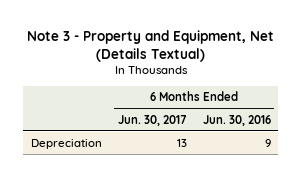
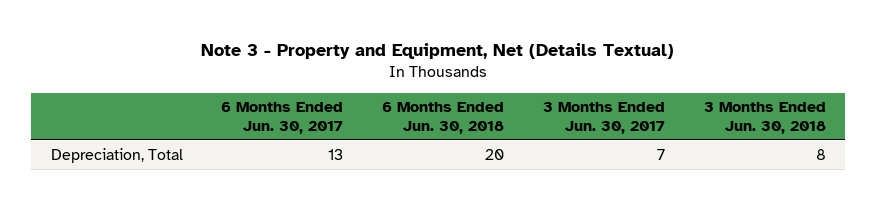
- | 6 Months Ended Jun. 30, 2017 | 6 Months Ended Jun. 30, 2016
+ | 6 Months Ended Jun. 30, 2017 | 6 Months Ended Jun. 30, 2018 | 3 Months Ended Jun. 30, 2017 | 3 Months Ended Jun. 30, 2018
- Depreciation | 13 | 9
+ Depreciation, Total | 13 | 20 | 7 | 8

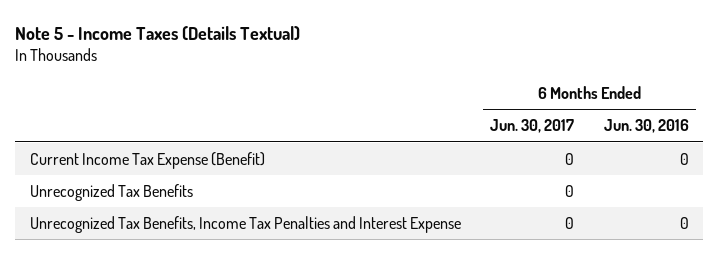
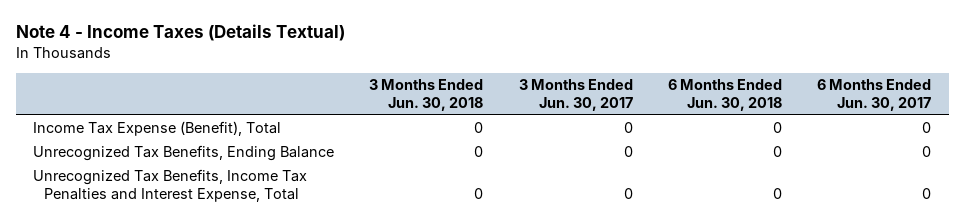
- Note 5 - Income Taxes (Details Textual)
+ Note 4 - Income Taxes (Details Textual)
- | 6 Months Ended Jun. 30, 2017 | 6 Months Ended Jun. 30, 2016
+ | 3 Months Ended Jun. 30, 2018 | 3 Months Ended Jun. 30, 2017 | 6 Months Ended Jun. 30, 2018 | 6 Months Ended Jun. 30, 2017
- Current Income Tax Expense (Benefit) | 0 | 0
- Unrecognized Tax Benefits | 0 |
- Unrecognized Tax Benefits, Income Tax Penalties and Interest Expense | 0 | 0
+ Income Tax Expense (Benefit), Total | 0 | 0 | 0 | 0
+ Unrecognized Tax Benefits, Ending Balance | 0 | 0 | 0 | 0
+ Unrecognized Tax Benefits, Income Tax Penalties and Interest Expense, Total | 0 | 0 | 0 | 0

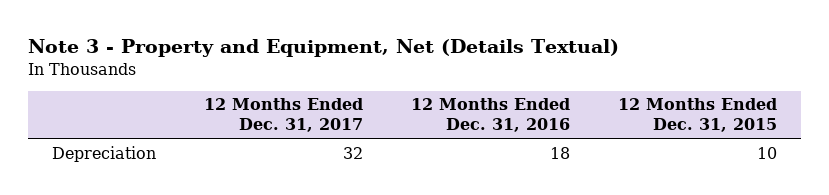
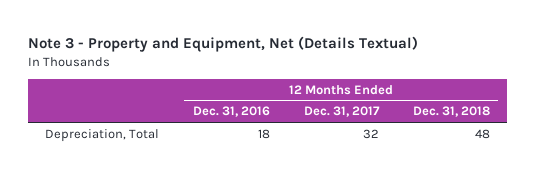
- | 12 Months Ended Dec. 31, 2017 | 12 Months Ended Dec. 31, 2016 | 12 Months Ended Dec. 31, 2015
+ | 12 Months Ended Dec. 31, 2016 | 12 Months Ended Dec. 31, 2017 | 12 Months Ended Dec. 31, 2018
- Depreciation | 32 | 18 | 10
+ Depreciation, Total | 18 | 32 | 48

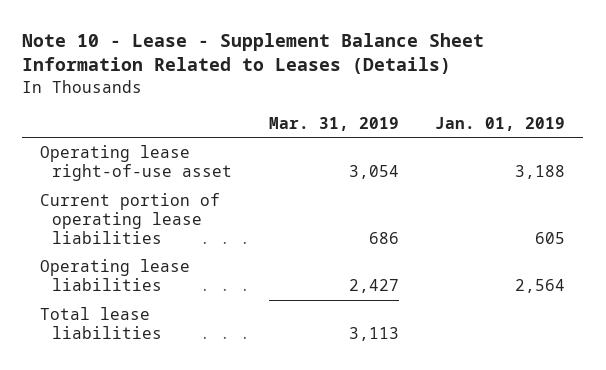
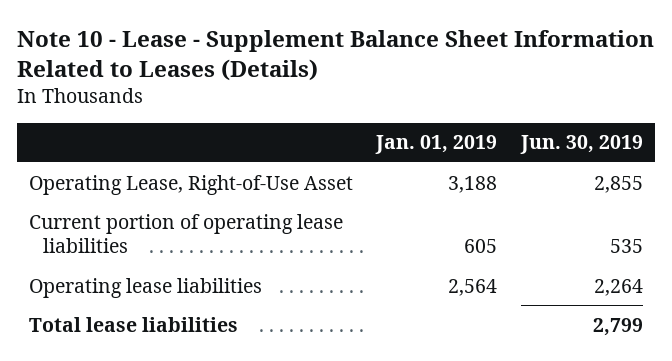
- | Mar. 31, 2019 | Jan. 01, 2019
+ | Jan. 01, 2019 | Jun. 30, 2019
- Operating lease right-of-use asset | 3,054 | 3,188
+ Operating Lease, Right-of-Use Asset | 3,188 | 2,855

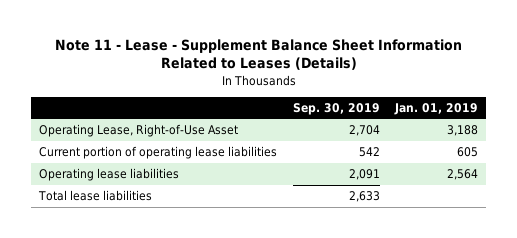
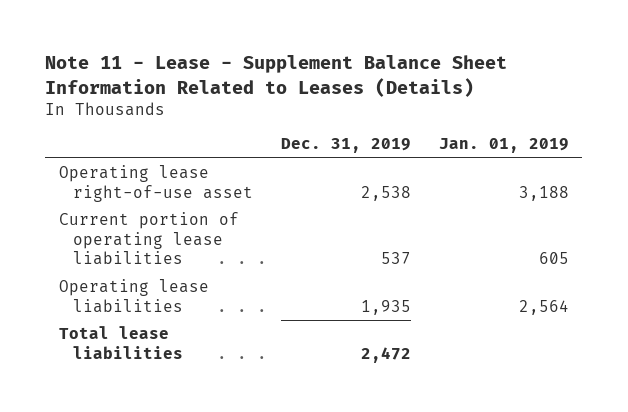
- | Sep. 30, 2019 | Jan. 01, 2019
+ | Dec. 31, 2019 | Jan. 01, 2019
- Operating Lease, Right-of-Use Asset | 2,704 | 3,188
+ Operating lease right-of-use asset | 2,538 | 3,188

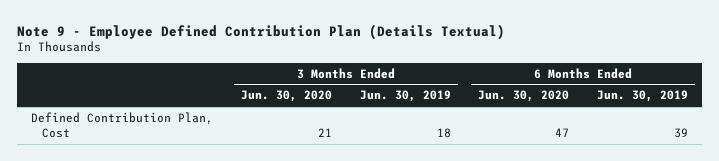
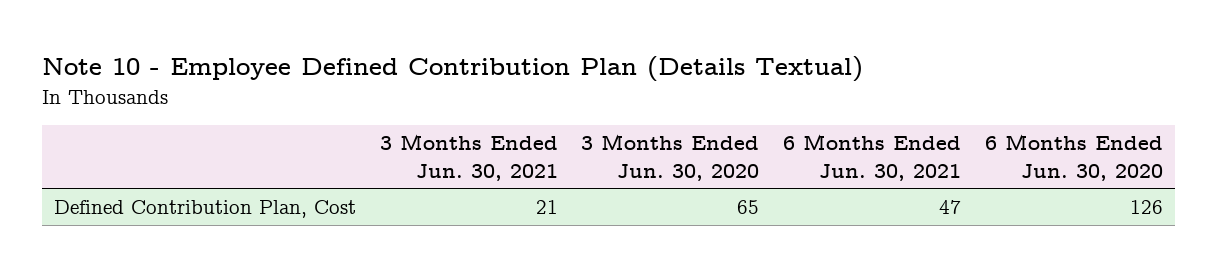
- Note 9 - Employee Defined Contribution Plan (Details Textual)
+ Note 10 - Employee Defined Contribution Plan (Details Textual)
- | 3 Months Ended Jun. 30, 2020 | 3 Months Ended Jun. 30, 2019 | 6 Months Ended Jun. 30, 2020 | 6 Months Ended Jun. 30, 2019
+ | 3 Months Ended Jun. 30, 2021 | 3 Months Ended Jun. 30, 2020 | 6 Months Ended Jun. 30, 2021 | 6 Months Ended Jun. 30, 2020
- Defined Contribution Plan, Cost | 21 | 18 | 47 | 39
+ Defined Contribution Plan, Cost | 21 | 65 | 47 | 126

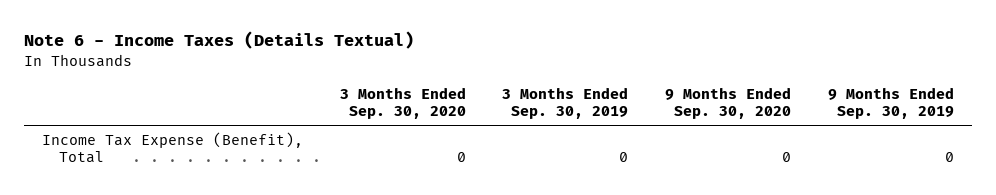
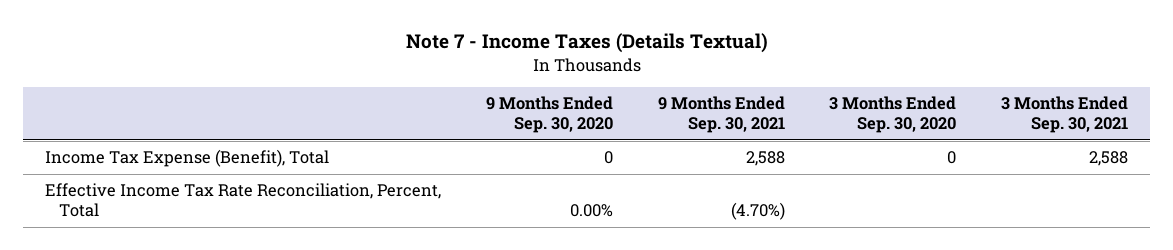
- Note 6 - Income Taxes (Details Textual)
+ Note 7 - Income Taxes (Details Textual)
- | 3 Months Ended Sep. 30, 2020 | 3 Months Ended Sep. 30, 2019 | 9 Months Ended Sep. 30, 2020 | 9 Months Ended Sep. 30, 2019
+ | 9 Months Ended Sep. 30, 2020 | 9 Months Ended Sep. 30, 2021 | 3 Months Ended Sep. 30, 2020 | 3 Months Ended Sep. 30, 2021
+ Effective Income Tax Rate Reconciliation, Percent, Total | 0.00% | (4.70%) | |

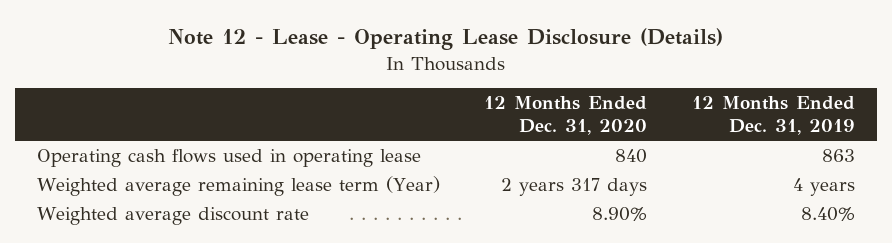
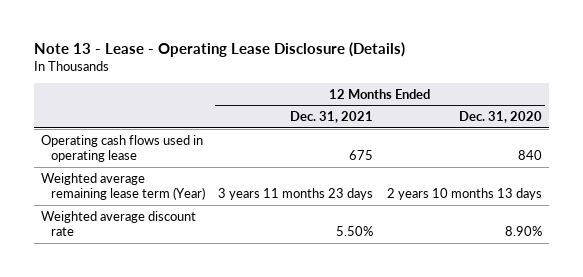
- Note 12 - Lease - Operating Lease Disclosure (Details)
+ Note 13 - Lease - Operating Lease Disclosure (Details)
- | 12 Months Ended Dec. 31, 2020 | 12 Months Ended Dec. 31, 2019
+ | 12 Months Ended Dec. 31, 2021 | 12 Months Ended Dec. 31, 2020
- Weighted average remaining lease term (Year) | 2 years 317 days | 4 years
+ Weighted average remaining lease term (Year) | 3 years 11 months 23 days | 2 years 10 months 13 days

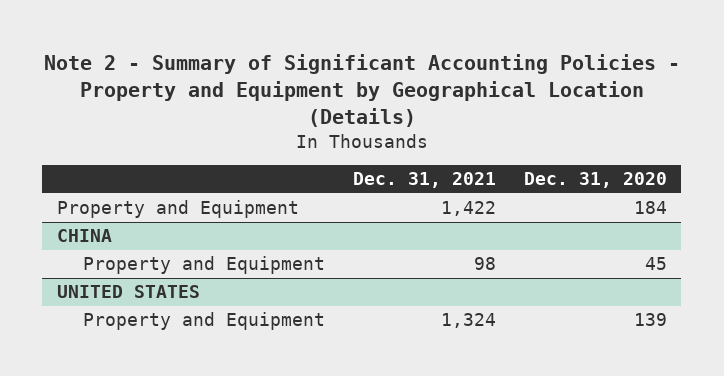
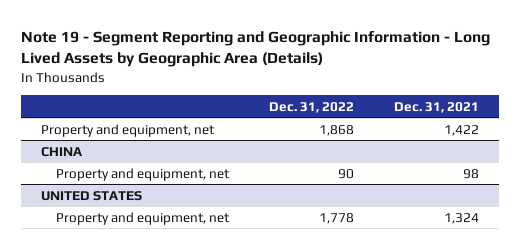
- Note 2 - Summary of Significant Accounting Policies - Property and Equipment by Geographical Location (Details)
+ Note 19 - Segment Reporting and Geographic Information - Long Lived Assets by Geographic Area (Details)
- | Dec. 31, 2021 | Dec. 31, 2020
+ | Dec. 31, 2022 | Dec. 31, 2021
- Property and Equipment | 1,422 | 184
+ Property and equipment, net | 1,868 | 1,422
@ CHINA
- Property and Equipment | 98 | 45
+ Property and equipment, net | 90 | 98
@ UNITED STATES
- Property and Equipment | 1,324 | 139
+ Property and equipment, net | 1,778 | 1,324

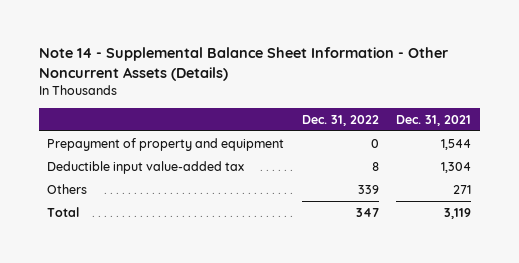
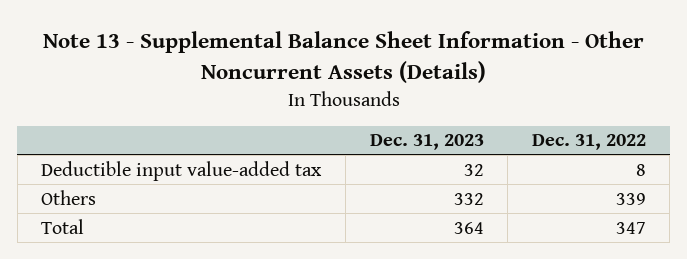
- Note 14 - Supplemental Balance Sheet Information - Other Noncurrent Assets (Details)
+ Note 13 - Supplemental Balance Sheet Information - Other Noncurrent Assets (Details)
- | Dec. 31, 2022 | Dec. 31, 2021
+ | Dec. 31, 2023 | Dec. 31, 2022
- Prepayment of property and equipment | 0 | 1,544

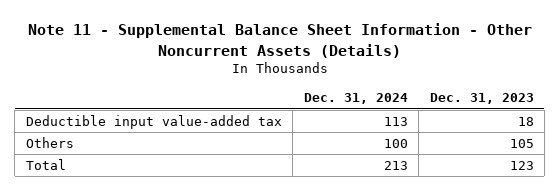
- Note 13 - Supplemental Balance Sheet Information - Other Noncurrent Assets (Details)
+ Note 11 - Supplemental Balance Sheet Information - Other Noncurrent Assets (Details)
- | Dec. 31, 2023 | Dec. 31, 2022
+ | Dec. 31, 2024 | Dec. 31, 2023
- Deductible input value-added tax | 32 | 8
- Others | 332 | 339
- Total | 364 | 347
+ Deductible input value-added tax | 113 | 18
+ Others | 100 | 105
+ Total | 213 | 123

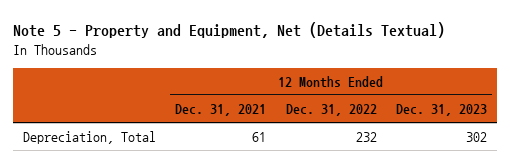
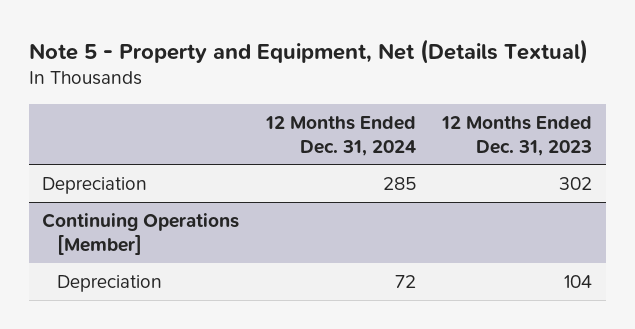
- | 12 Months Ended Dec. 31, 2021 | 12 Months Ended Dec. 31, 2022 | 12 Months Ended Dec. 31, 2023
+ | 12 Months Ended Dec. 31, 2024 | 12 Months Ended Dec. 31, 2023
- Depreciation, Total | 61 | 232 | 302
+ Depreciation | 285 | 302
+ Continuing Operations [Member]
+ Depreciation | 72 | 104

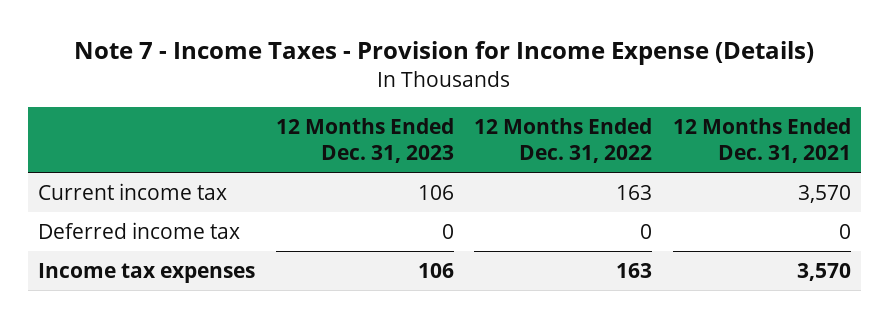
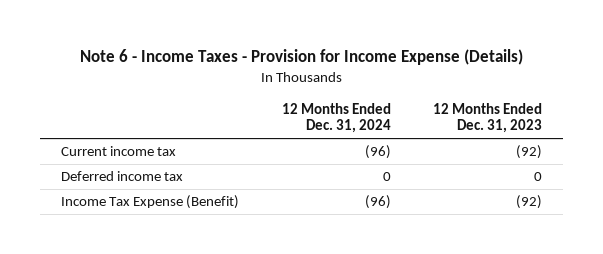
- Note 7 - Income Taxes - Provision for Income Expense (Details)
+ Note 6 - Income Taxes - Provision for Income Expense (Details)
- | 12 Months Ended Dec. 31, 2023 | 12 Months Ended Dec. 31, 2022 | 12 Months Ended Dec. 31, 2021
+ | 12 Months Ended Dec. 31, 2024 | 12 Months Ended Dec. 31, 2023
- Current income tax | 106 | 163 | 3,570
+ Current income tax | (96) | (92)
- Income tax expenses | 106 | 163 | 3,570
+ Income Tax Expense (Benefit) | (96) | (92)

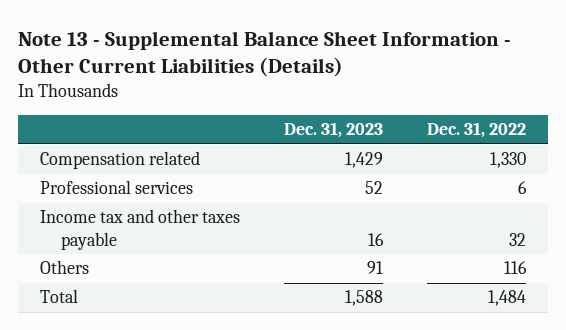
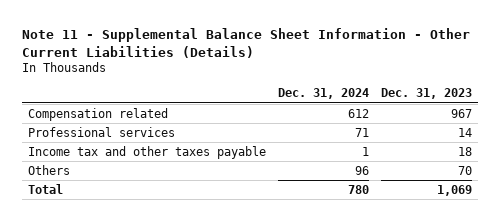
- Note 13 - Supplemental Balance Sheet Information - Other Current Liabilities (Details)
+ Note 11 - Supplemental Balance Sheet Information - Other Current Liabilities (Details)
- | Dec. 31, 2023 | Dec. 31, 2022
+ | Dec. 31, 2024 | Dec. 31, 2023
- Compensation related | 1,429 | 1,330
- Professional services | 52 | 6
- Income tax and other taxes payable | 16 | 32
- Others | 91 | 116
- Total | 1,588 | 1,484
+ Compensation related | 612 | 967
+ Professional services | 71 | 14
+ Income tax and other taxes payable | 1 | 18
+ Others | 96 | 70
+ Total | 780 | 1,069

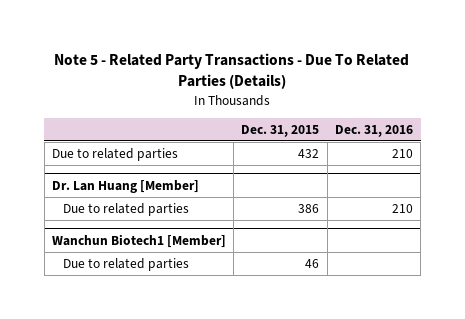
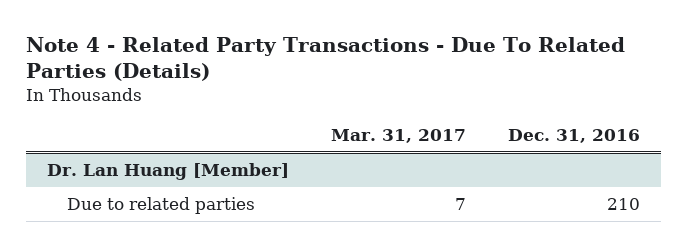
- Note 5 - Related Party Transactions - Due To Related Parties (Details)
+ Note 4 - Related Party Transactions - Due To Related Parties (Details)
- | Dec. 31, 2015 | Dec. 31, 2016
+ | Mar. 31, 2017 | Dec. 31, 2016
- Due to related parties | 432 | 210
- Wanchun Biotech1 [Member]
- Due to related parties | 46 |

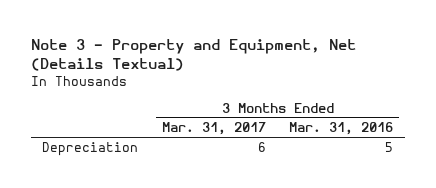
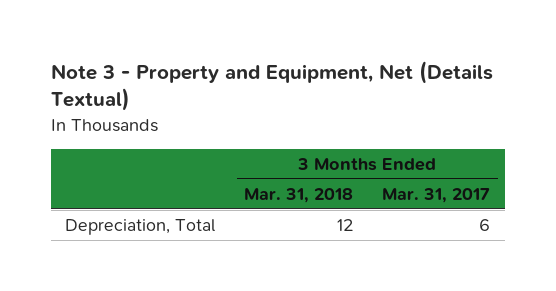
- | 3 Months Ended Mar. 31, 2017 | 3 Months Ended Mar. 31, 2016
+ | 3 Months Ended Mar. 31, 2018 | 3 Months Ended Mar. 31, 2017
- Depreciation | 6 | 5
+ Depreciation, Total | 12 | 6

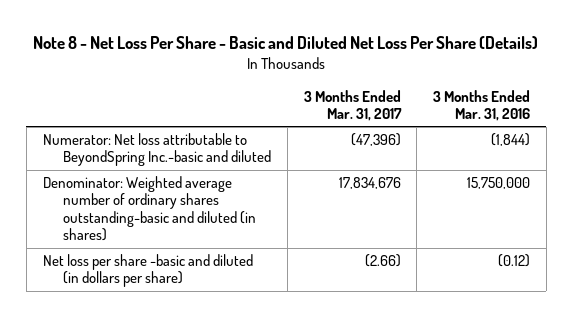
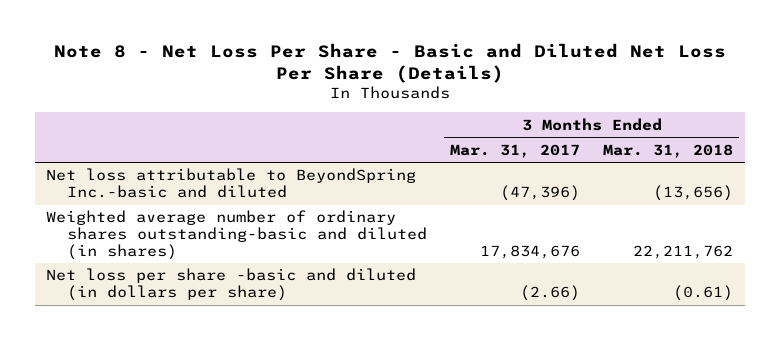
- | 3 Months Ended Mar. 31, 2017 | 3 Months Ended Mar. 31, 2016
+ | 3 Months Ended Mar. 31, 2017 | 3 Months Ended Mar. 31, 2018
- Numerator: Net loss attributable to BeyondSpring Inc.-basic and diluted | (47,396) | (1,844)
- Denominator: Weighted average number of ordinary shares outstanding-basic and diluted (in shares) | 17,834,676 | 15,750,000
+ Net loss attributable to BeyondSpring Inc.-basic and diluted | (47,396) | (13,656)
+ Weighted average number of ordinary shares outstanding-basic and diluted (in shares) | 17,834,676 | 22,211,762

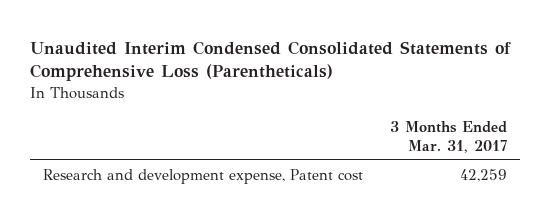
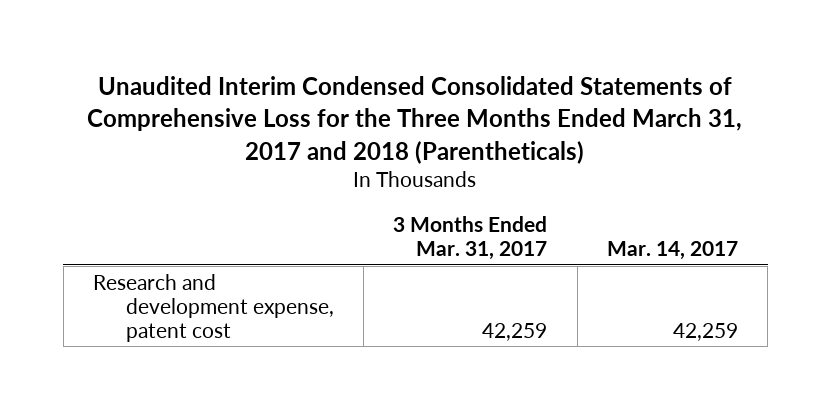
- Unaudited Interim Condensed Consolidated Statements of Comprehensive Loss (Parentheticals)
+ Unaudited Interim Condensed Consolidated Statements of Comprehensive Loss for the Three Months Ended March 31, 2017 and 2018 (Parentheticals)
- | 3 Months Ended Mar. 31, 2017
+ | 3 Months Ended Mar. 31, 2017 | Mar. 14, 2017
- Research and development expense, Patent cost | 42,259
+ Research and development expense, patent cost | 42,259 | 42,259

